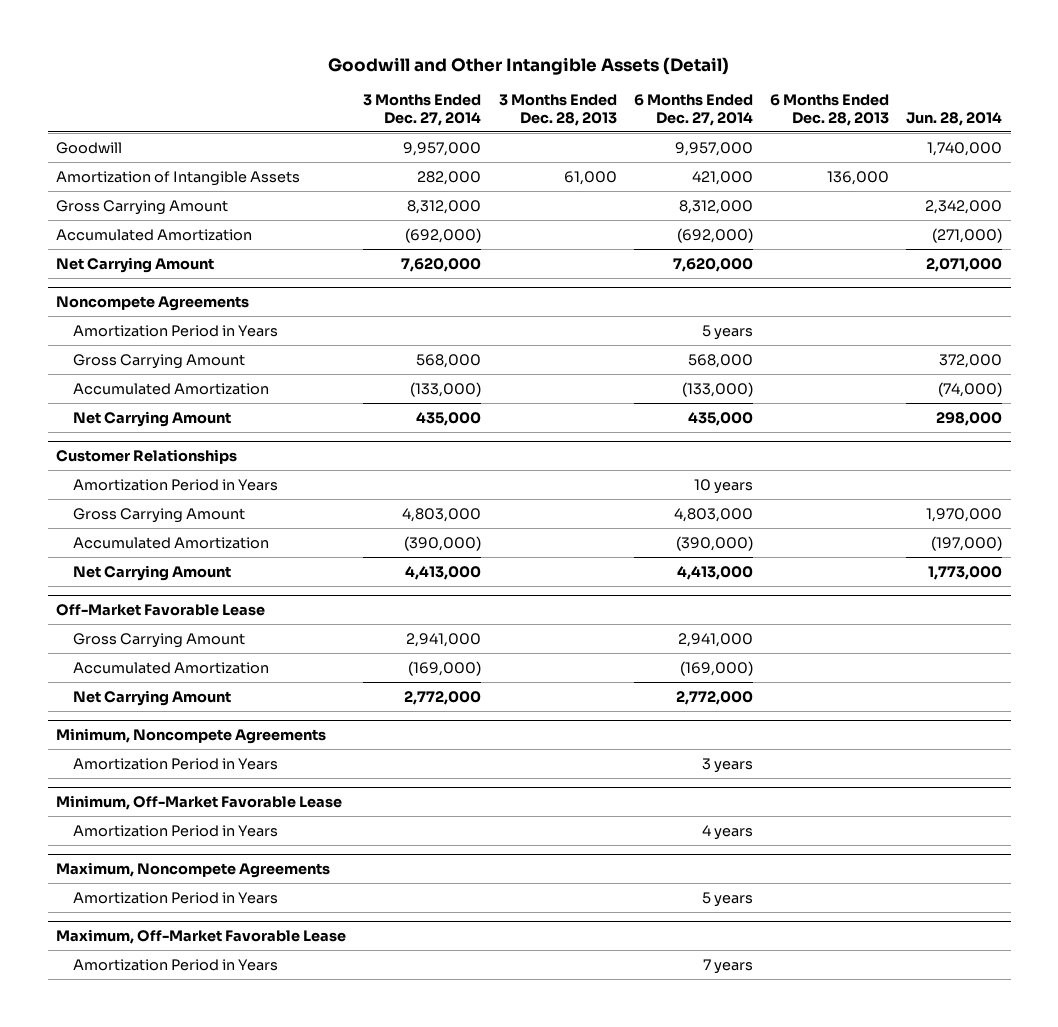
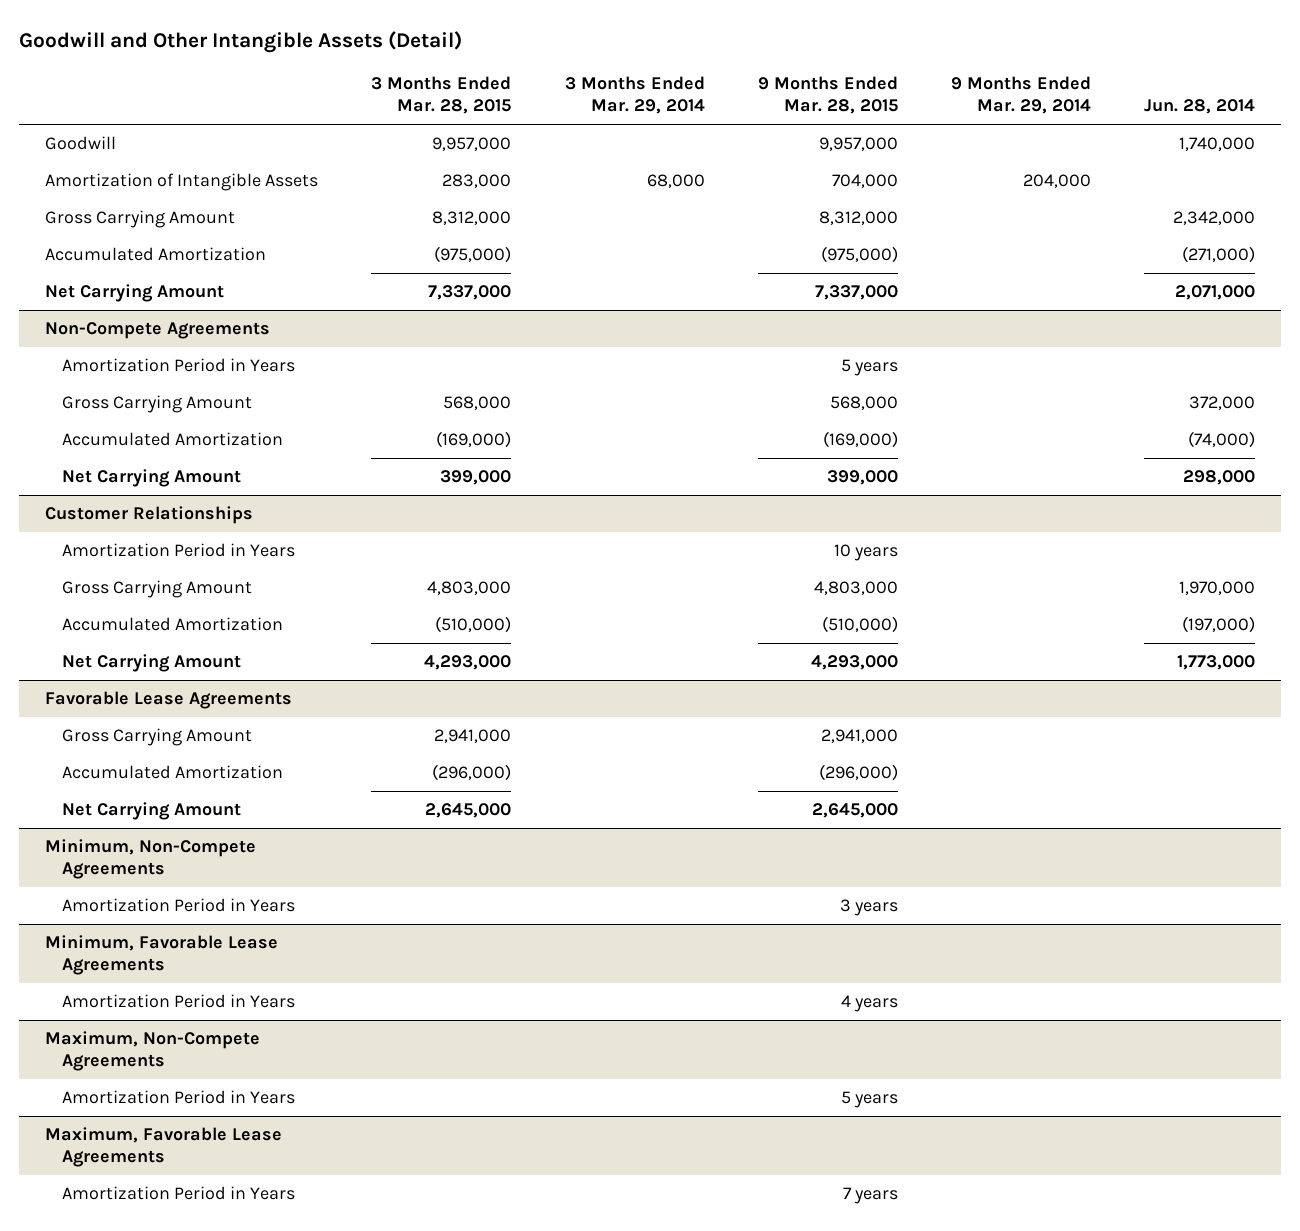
- | 3 Months Ended Dec. 27, 2014 | 3 Months Ended Dec. 28, 2013 | 6 Months Ended Dec. 27, 2014 | 6 Months Ended Dec. 28, 2013 | Jun. 28, 2014
+ | 3 Months Ended Mar. 28, 2015 | 3 Months Ended Mar. 29, 2014 | 9 Months Ended Mar. 28, 2015 | 9 Months Ended Mar. 29, 2014 | Jun. 28, 2014
- Noncompete Agreements
+ Non-Compete Agreements
- Off-Market Favorable Lease
+ Favorable Lease Agreements
- Minimum, Noncompete Agreements
- Amortization Period in Years | | | 3 years | |
- Minimum, Off-Market Favorable Lease
+ Minimum, Non-Compete Agreements
+ Amortization Period in Years | | | 3 years | |
+ Minimum, Favorable Lease Agreements
- Maximum, Noncompete Agreements
- Amortization Period in Years | | | 5 years | |
- Maximum, Off-Market Favorable Lease
+ Maximum, Non-Compete Agreements
+ Amortization Period in Years | | | 5 years | |
+ Maximum, Favorable Lease Agreements

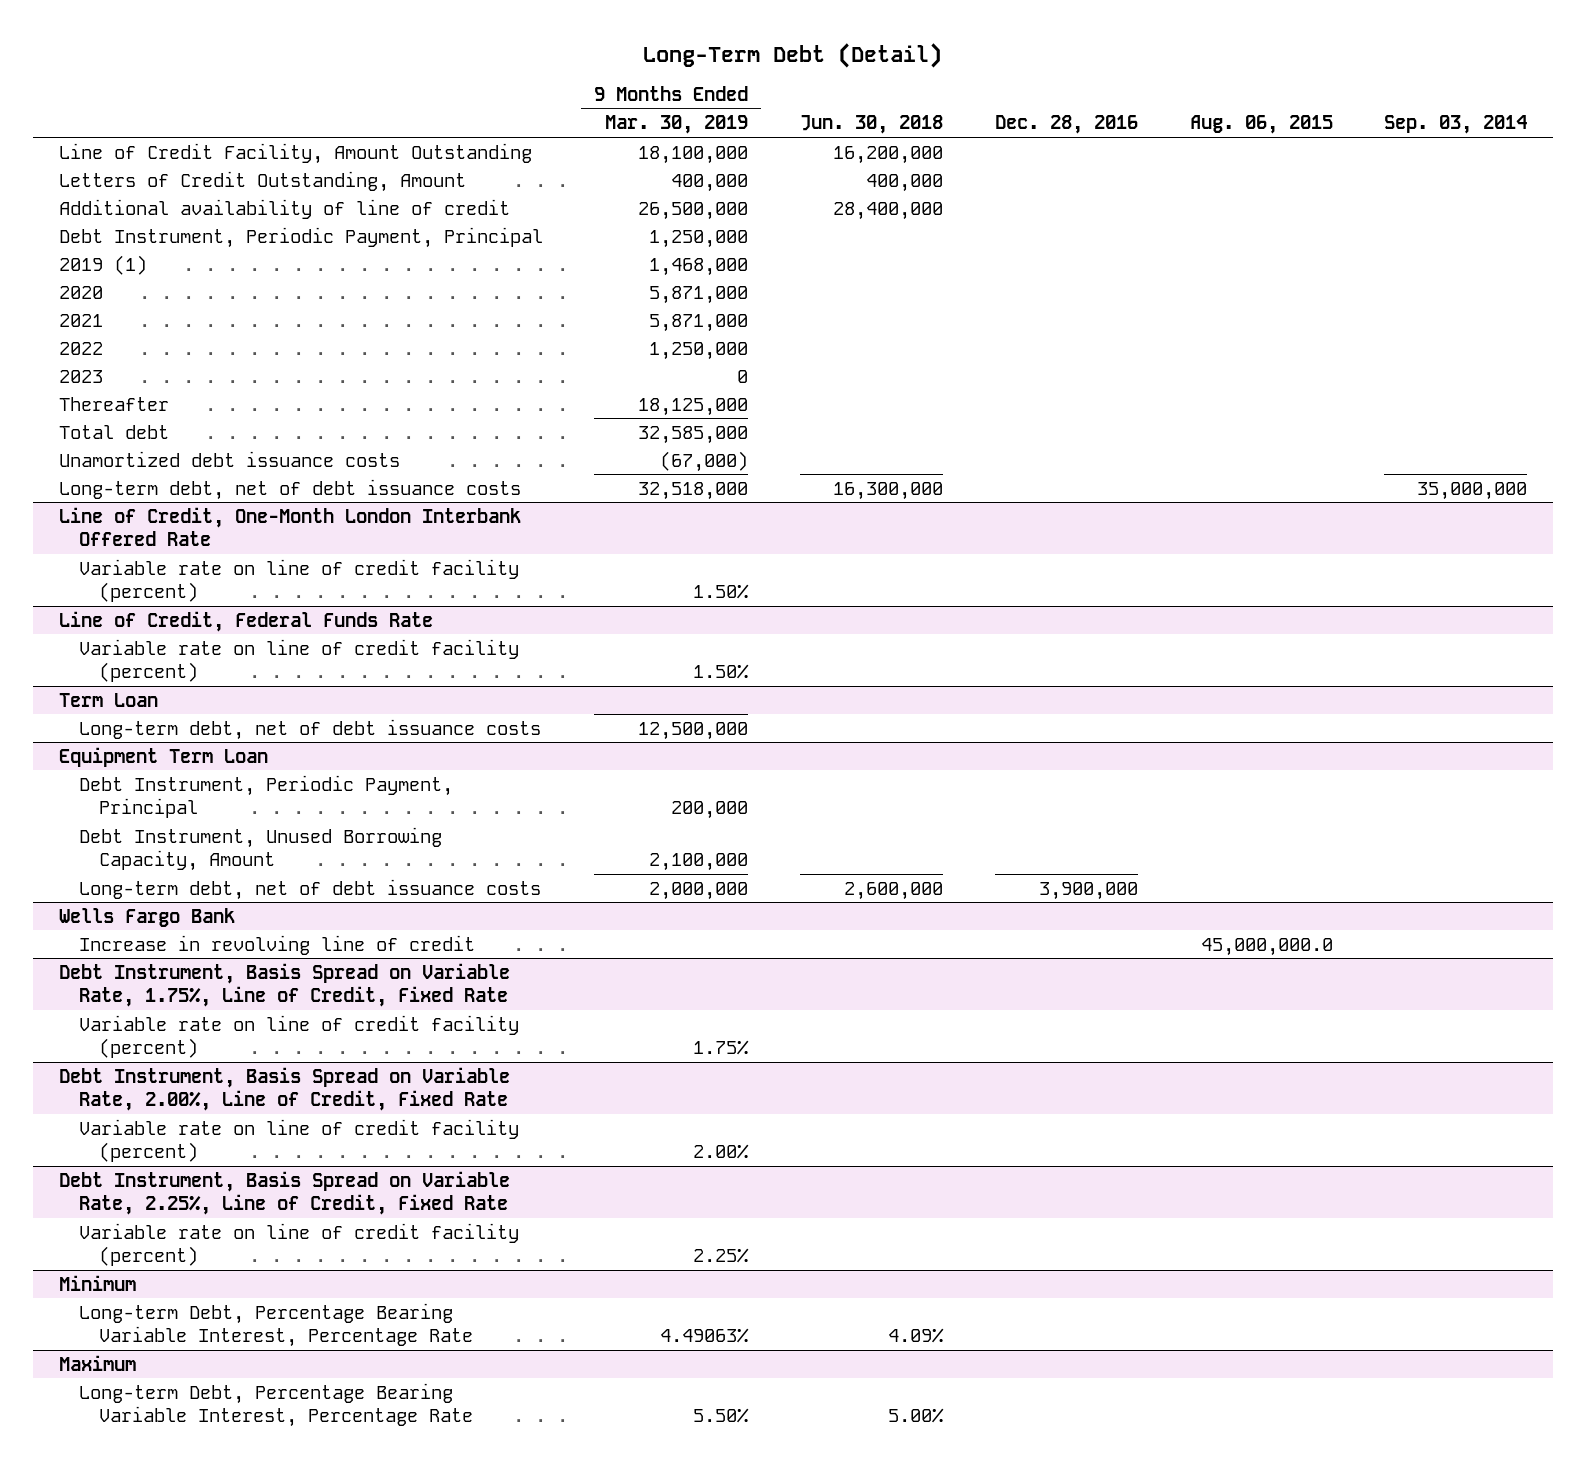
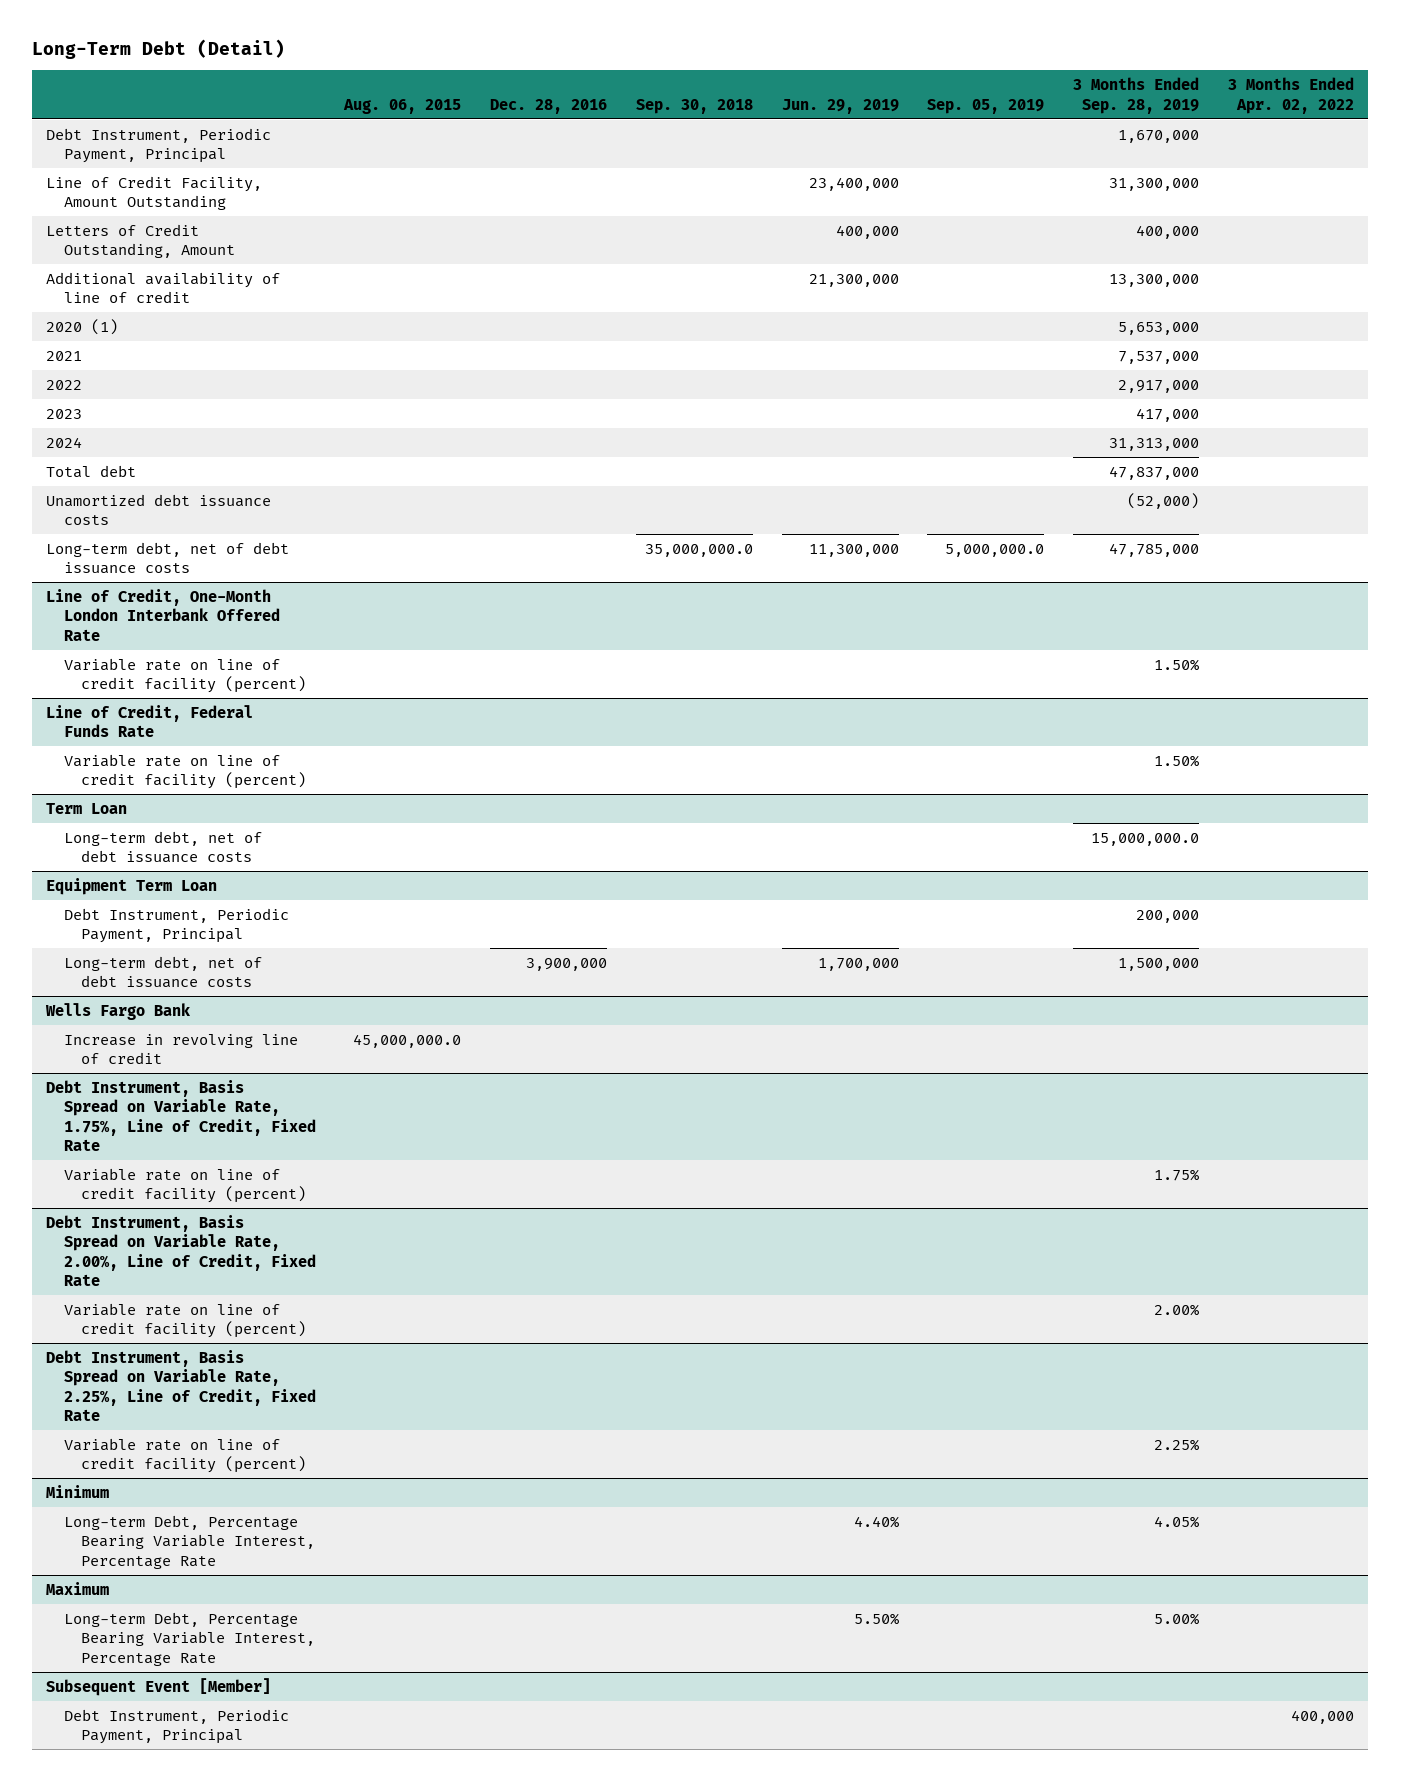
- | 9 Months Ended Mar. 30, 2019 | Jun. 30, 2018 | Dec. 28, 2016 | Aug. 06, 2015 | Sep. 03, 2014
+ | Aug. 06, 2015 | Dec. 28, 2016 | Sep. 30, 2018 | Jun. 29, 2019 | Sep. 05, 2019 | 3 Months Ended Sep. 28, 2019 | 3 Months Ended Apr. 02, 2022
moved up: Debt Instrument, Periodic Payment, Principal | | | | | | 1,670,000 |
- 2019 (1) | 1,468,000 | | | |
- 2020 | 5,871,000 | | | |
+ 2020 (1) | | | | | | 5,653,000 |
- Thereafter | 18,125,000 | | | |
+ 2024 | | | | | | 31,313,000 |
@ Equipment Term Loan
- Debt Instrument, Unused Borrowing Capacity, Amount | 2,100,000 | | | |
+ Subsequent Event [Member]
+ Debt Instrument, Periodic Payment, Principal | | | | | | | 400,000

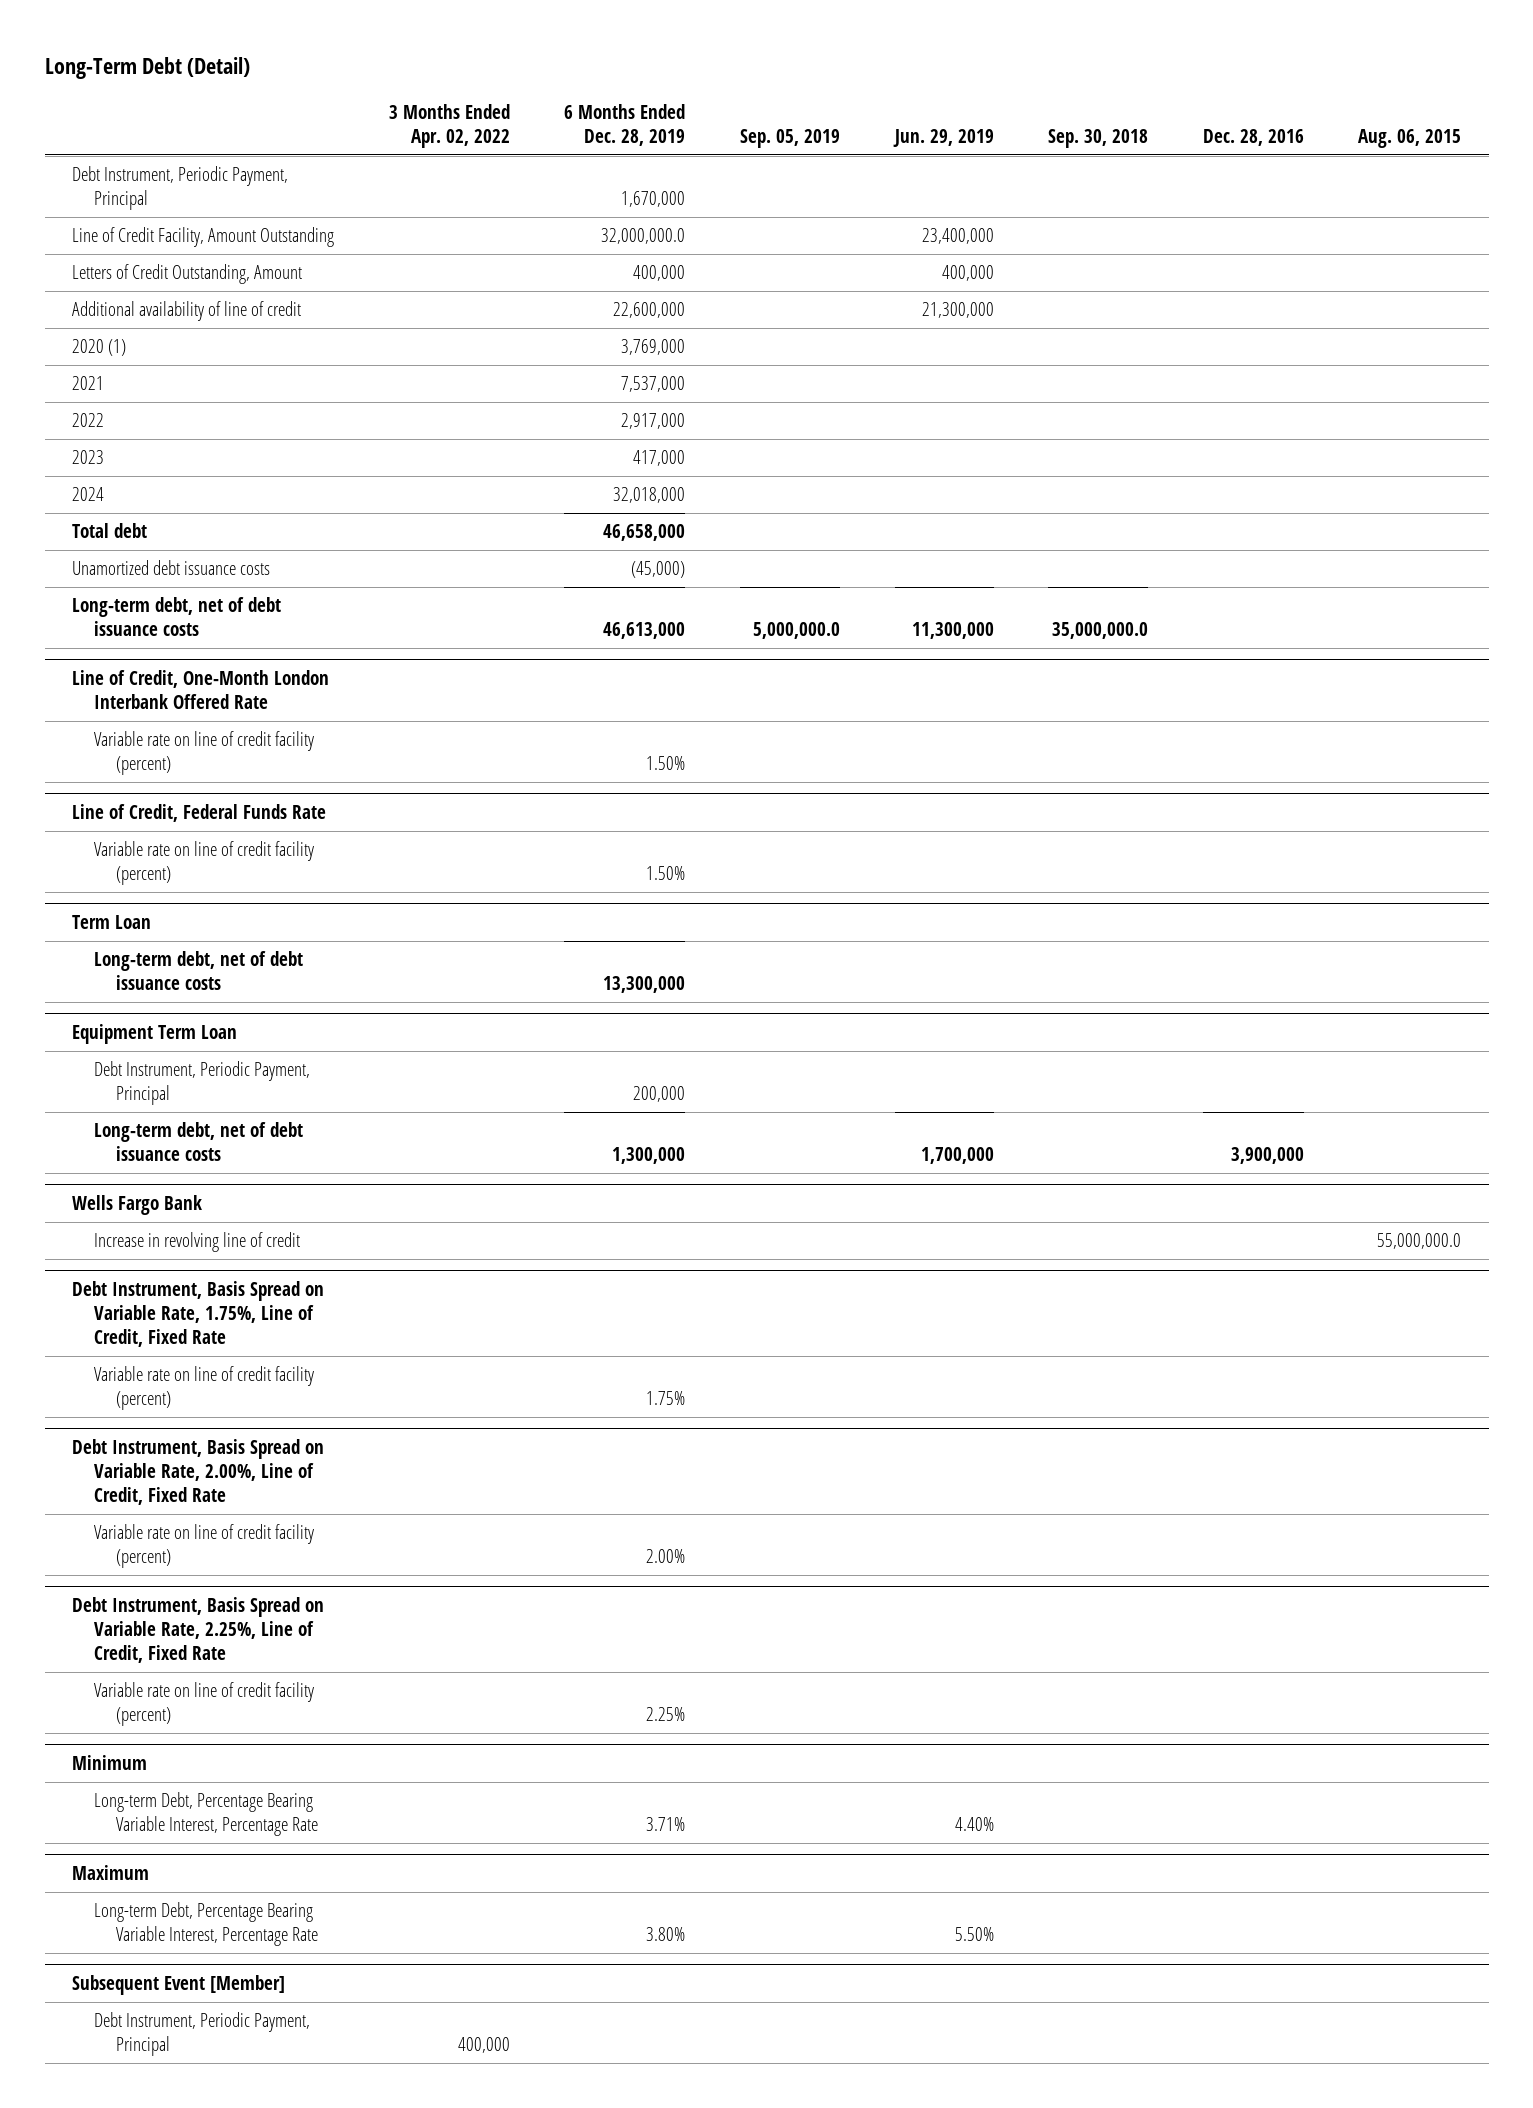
- | Aug. 06, 2015 | Dec. 28, 2016 | Sep. 30, 2018 | Jun. 29, 2019 | Sep. 05, 2019 | 3 Months Ended Sep. 28, 2019 | 3 Months Ended Apr. 02, 2022
+ | 3 Months Ended Apr. 02, 2022 | 6 Months Ended Dec. 28, 2019 | Sep. 05, 2019 | Jun. 29, 2019 | Sep. 30, 2018 | Dec. 28, 2016 | Aug. 06, 2015
@ Wells Fargo Bank
- Increase in revolving line of credit | 45,000,000.0 | | | | | |
+ Increase in revolving line of credit | | | | | | | 55,000,000.0

